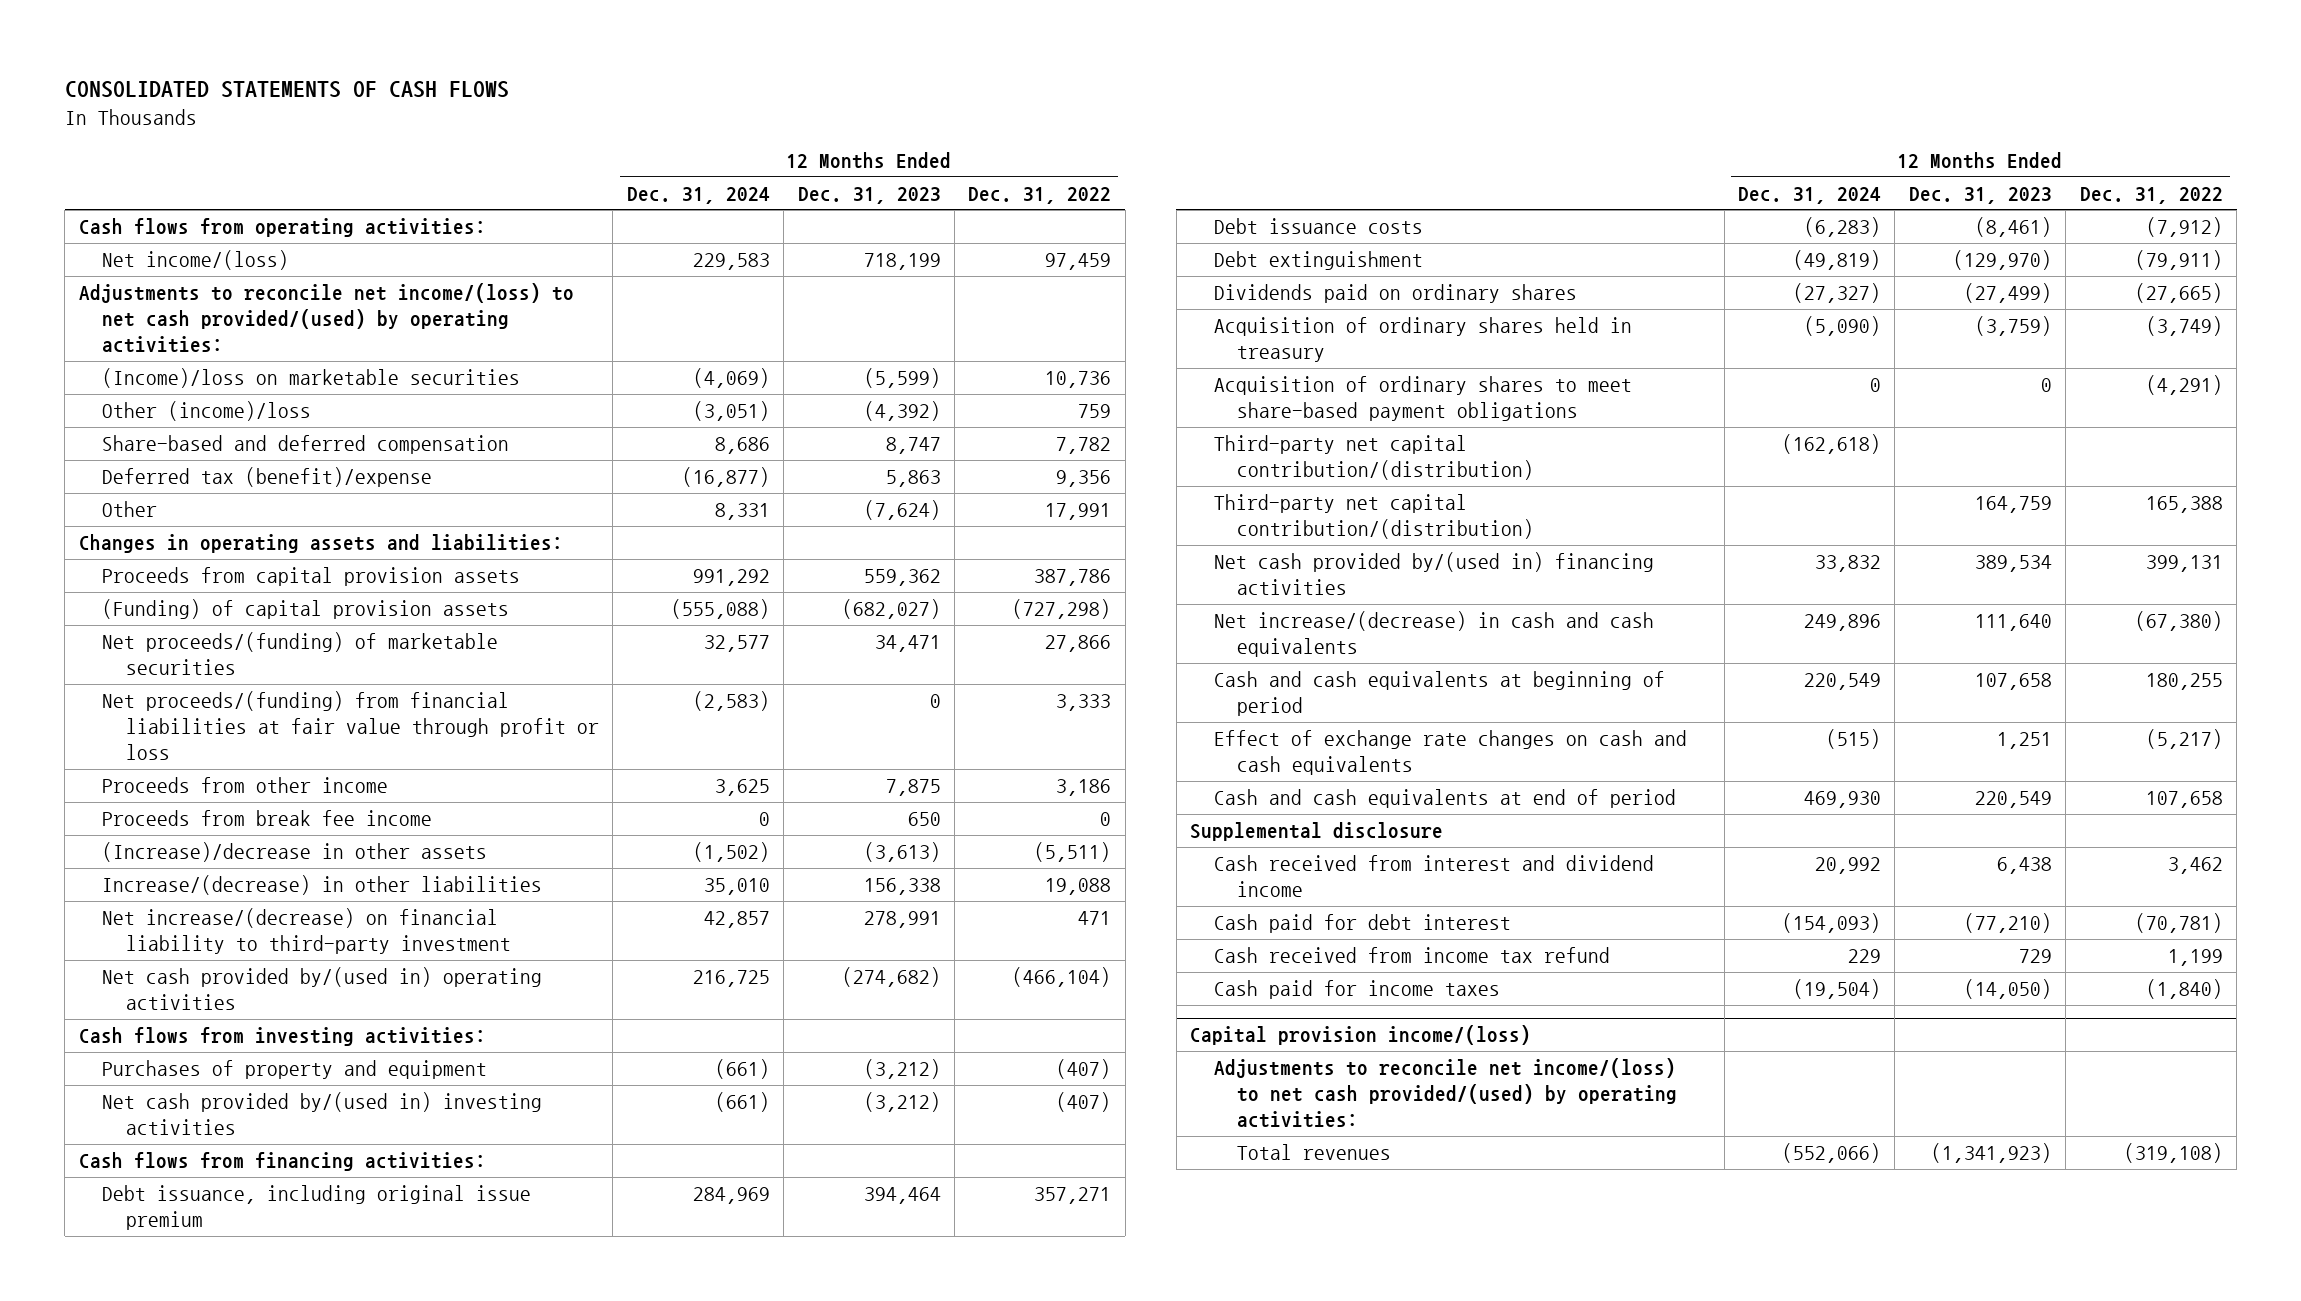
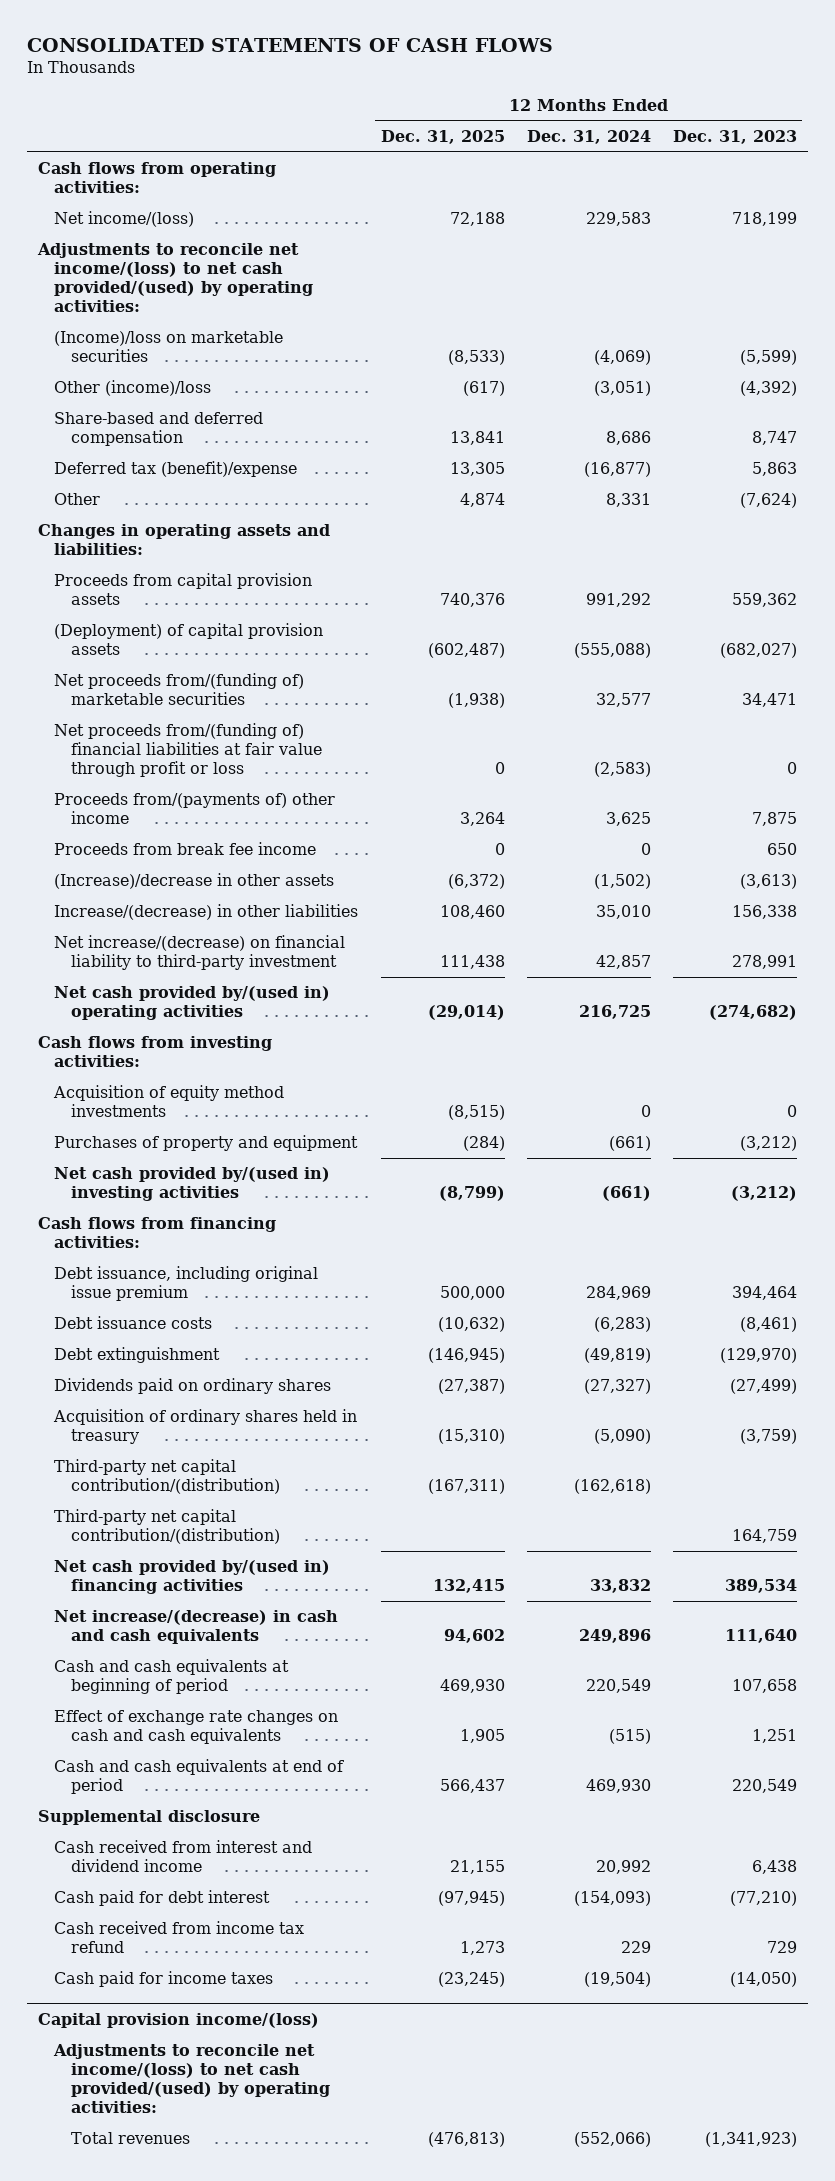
- | 12 Months Ended Dec. 31, 2024 | 12 Months Ended Dec. 31, 2023 | 12 Months Ended Dec. 31, 2022
+ | 12 Months Ended Dec. 31, 2025 | 12 Months Ended Dec. 31, 2024 | 12 Months Ended Dec. 31, 2023
- (Funding) of capital provision assets | (555,088) | (682,027) | (727,298)
- Net proceeds/(funding) of marketable securities | 32,577 | 34,471 | 27,866
- Net proceeds/(funding) from financial liabilities at fair value through profit or loss | (2,583) | 0 | 3,333
- Proceeds from other income | 3,625 | 7,875 | 3,186
+ (Deployment) of capital provision assets | (602,487) | (555,088) | (682,027)
+ Net proceeds from/(funding of) marketable securities | (1,938) | 32,577 | 34,471
+ Net proceeds from/(funding of) financial liabilities at fair value through profit or loss | 0 | (2,583) | 0
+ Proceeds from/(payments of) other income | 3,264 | 3,625 | 7,875
+ Acquisition of equity method investments | (8,515) | 0 | 0
- Acquisition of ordinary shares to meet share-based payment obligations | 0 | 0 | (4,291)

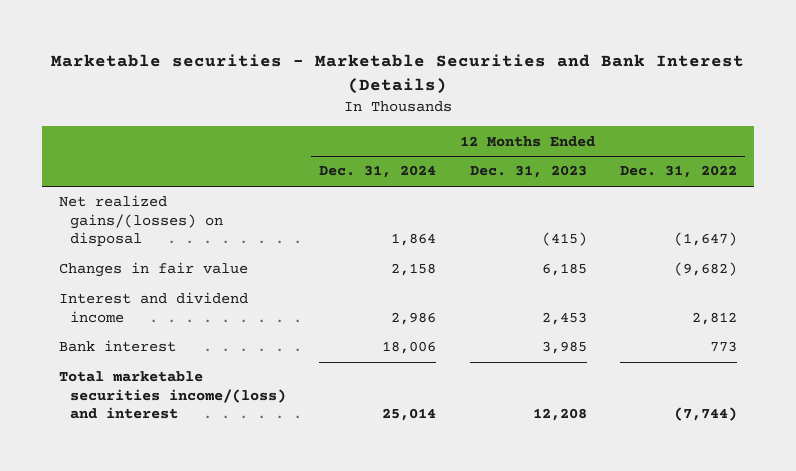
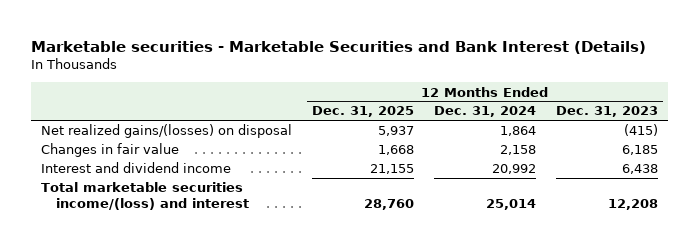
- | 12 Months Ended Dec. 31, 2024 | 12 Months Ended Dec. 31, 2023 | 12 Months Ended Dec. 31, 2022
+ | 12 Months Ended Dec. 31, 2025 | 12 Months Ended Dec. 31, 2024 | 12 Months Ended Dec. 31, 2023
- Interest and dividend income | 2,986 | 2,453 | 2,812
- Bank interest | 18,006 | 3,985 | 773
+ Interest and dividend income | 21,155 | 20,992 | 6,438

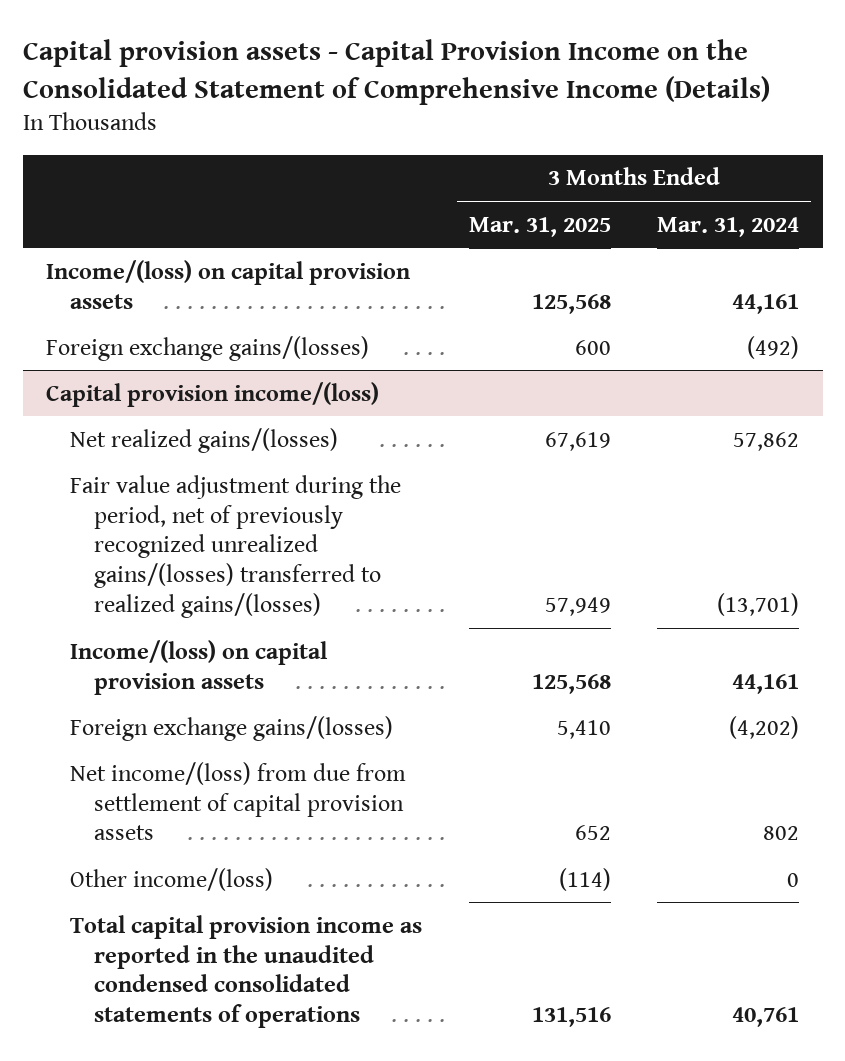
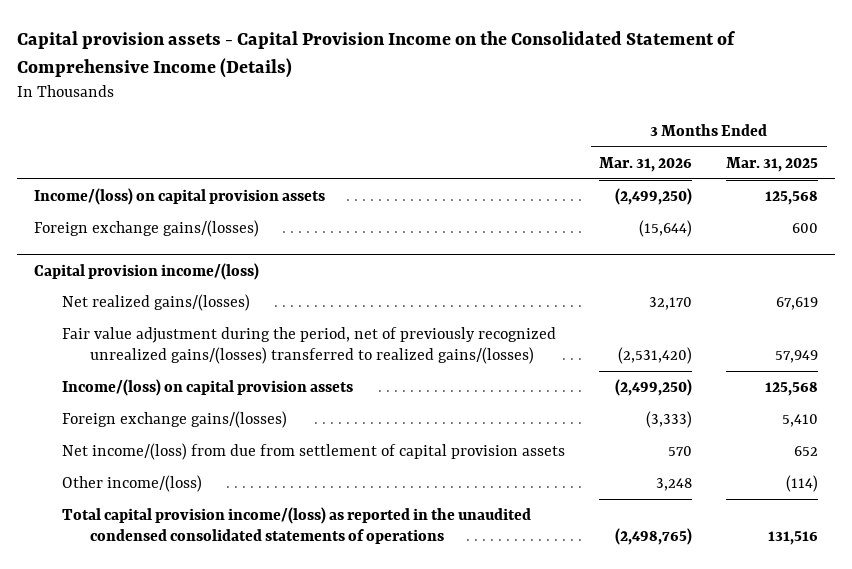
- | 3 Months Ended Mar. 31, 2025 | 3 Months Ended Mar. 31, 2024
+ | 3 Months Ended Mar. 31, 2026 | 3 Months Ended Mar. 31, 2025
@ Capital provision income/(loss)
- Total capital provision income as reported in the unaudited condensed consolidated statements of operations | 131,516 | 40,761
+ Total capital provision income/(loss) as reported in the unaudited condensed consolidated statements of operations | (2,498,765) | 131,516

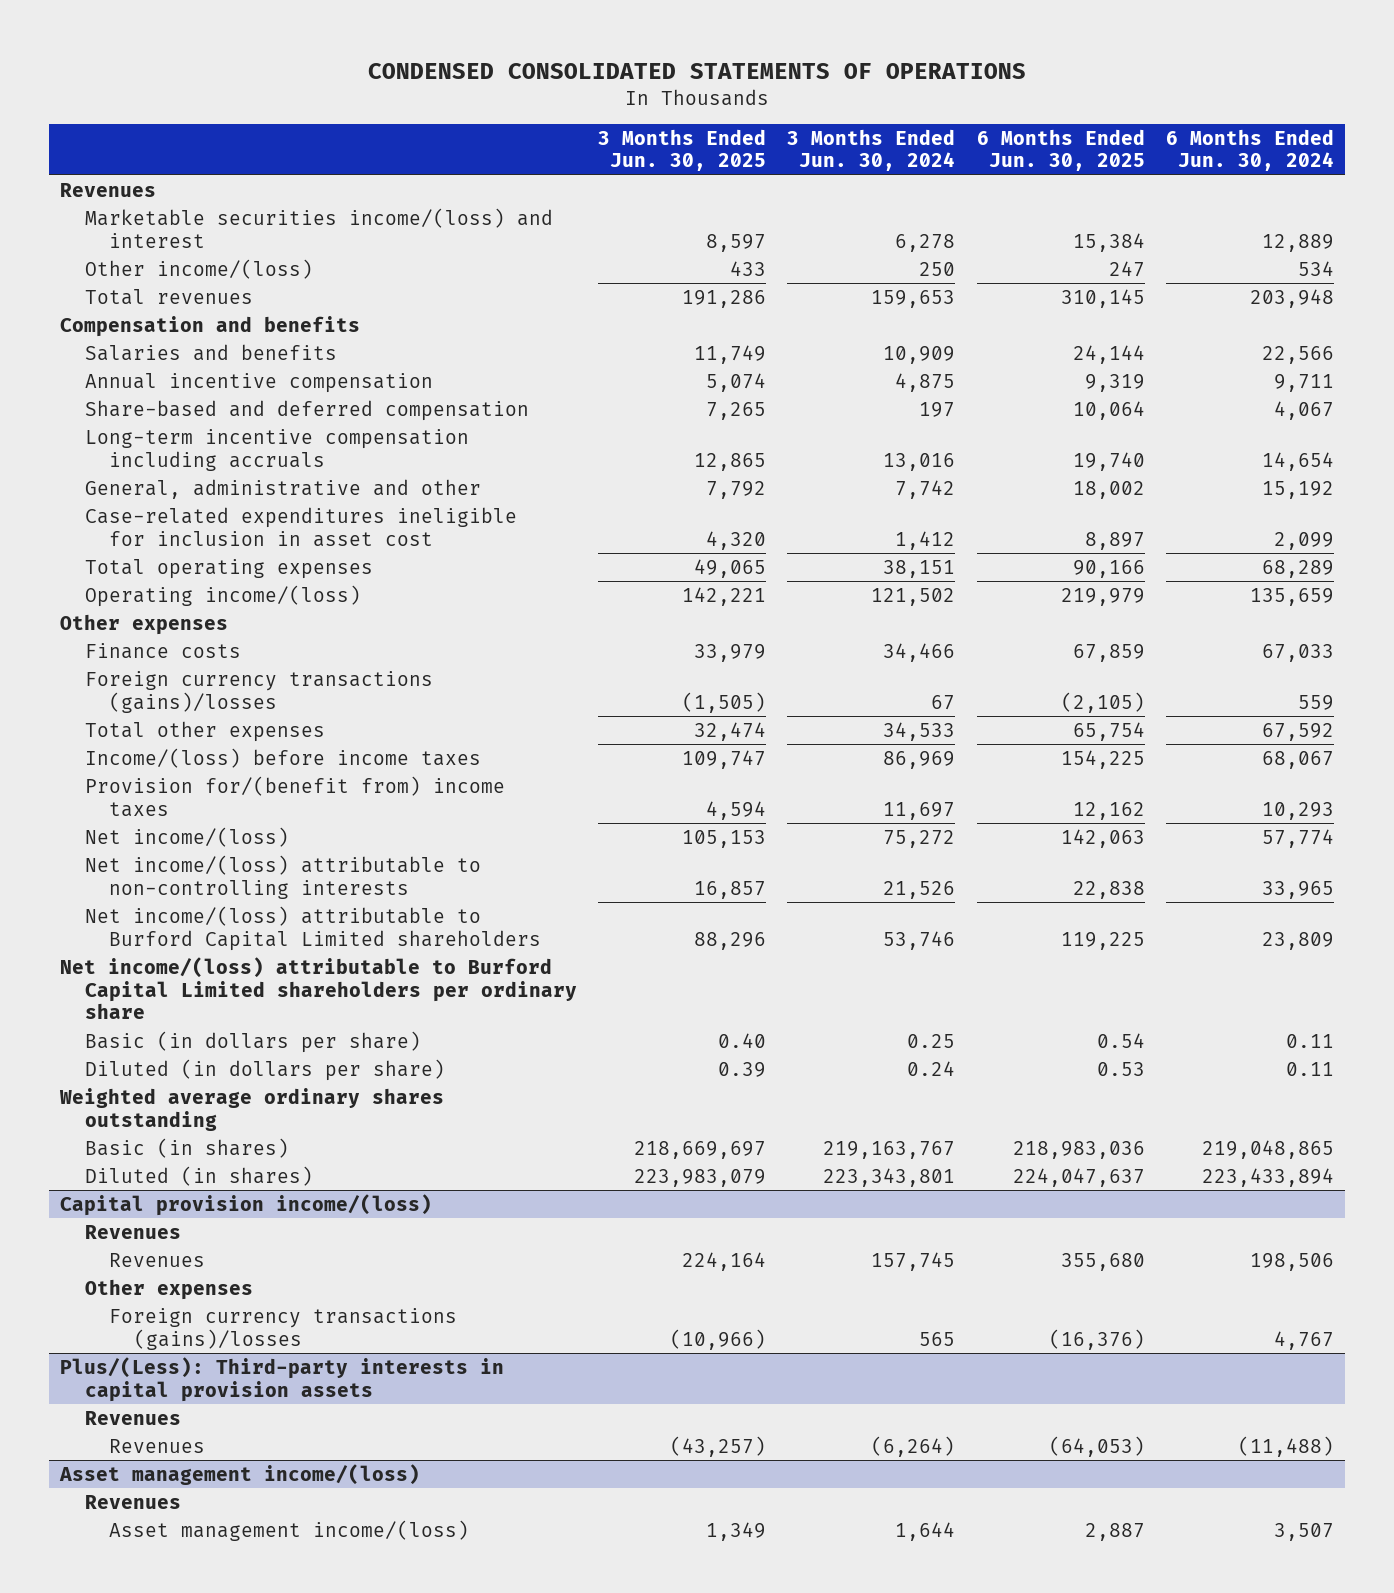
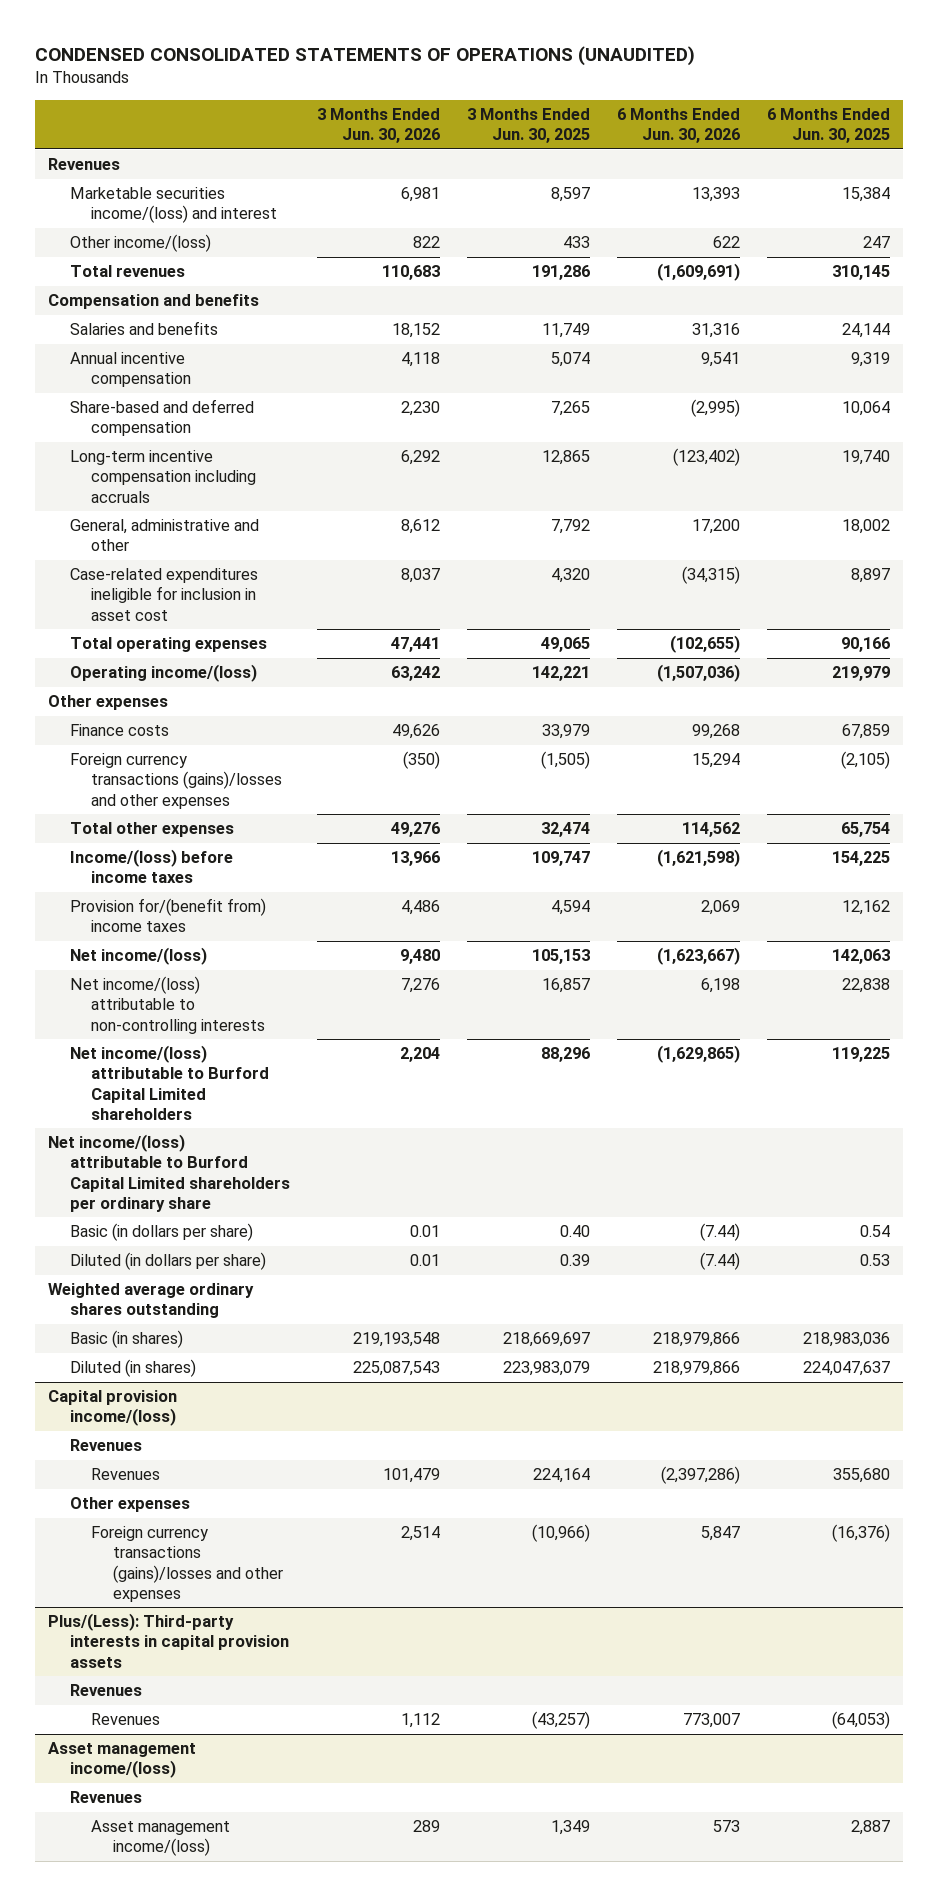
- CONDENSED CONSOLIDATED STATEMENTS OF OPERATIONS
+ CONDENSED CONSOLIDATED STATEMENTS OF OPERATIONS (UNAUDITED)
- | 3 Months Ended Jun. 30, 2025 | 3 Months Ended Jun. 30, 2024 | 6 Months Ended Jun. 30, 2025 | 6 Months Ended Jun. 30, 2024
+ | 3 Months Ended Jun. 30, 2026 | 3 Months Ended Jun. 30, 2025 | 6 Months Ended Jun. 30, 2026 | 6 Months Ended Jun. 30, 2025
- Foreign currency transactions (gains)/losses | (1,505) | 67 | (2,105) | 559
+ Foreign currency transactions (gains)/losses and other expenses | (350) | (1,505) | 15,294 | (2,105)
@ Capital provision income/(loss)
- Foreign currency transactions (gains)/losses | (10,966) | 565 | (16,376) | 4,767
+ Foreign currency transactions (gains)/losses and other expenses | 2,514 | (10,966) | 5,847 | (16,376)

